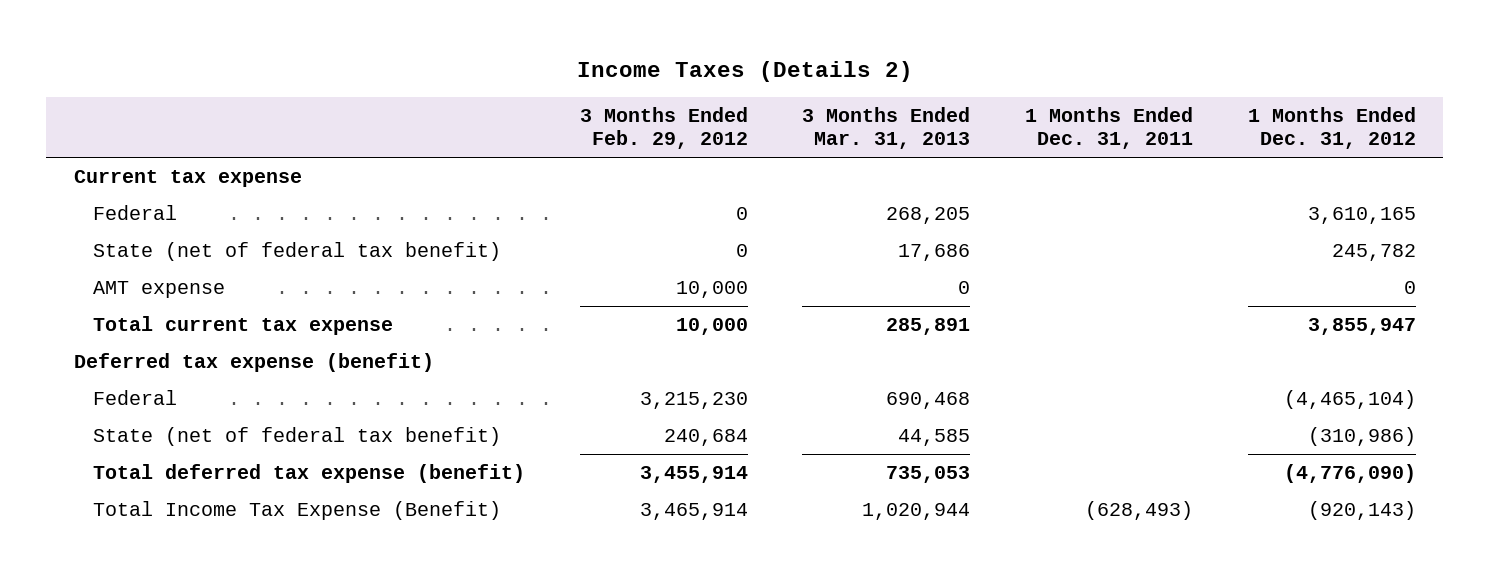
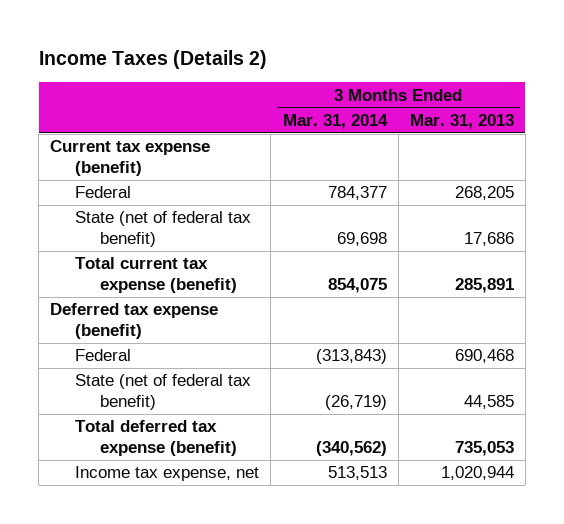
- | 3 Months Ended Feb. 29, 2012 | 3 Months Ended Mar. 31, 2013 | 1 Months Ended Dec. 31, 2011 | 1 Months Ended Dec. 31, 2012
+ | 3 Months Ended Mar. 31, 2014 | 3 Months Ended Mar. 31, 2013
- Current tax expense
+ Current tax expense (benefit)
- AMT expense | 10,000 | 0 | | 0
- Total current tax expense | 10,000 | 285,891 | | 3,855,947
+ Total current tax expense (benefit) | 854,075 | 285,891
- Total Income Tax Expense (Benefit) | 3,465,914 | 1,020,944 | (628,493) | (920,143)
+ Income tax expense, net | 513,513 | 1,020,944

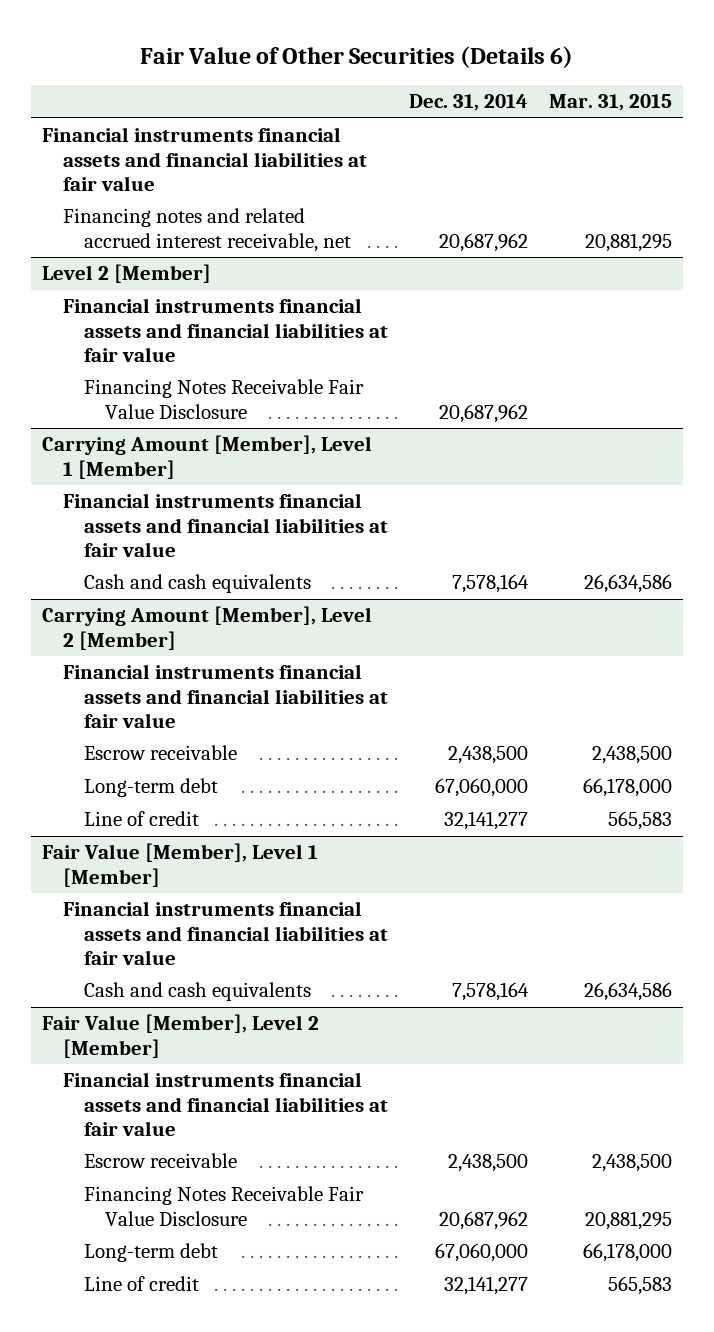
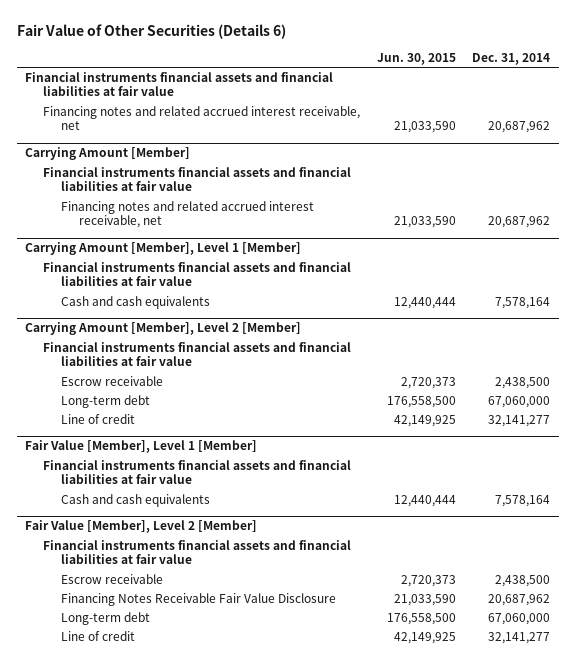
- | Dec. 31, 2014 | Mar. 31, 2015
+ | Jun. 30, 2015 | Dec. 31, 2014
- Level 2 [Member]
+ Carrying Amount [Member]
- Financing Notes Receivable Fair Value Disclosure | 20,687,962 |
+ Financing notes and related accrued interest receivable, net | 21,033,590 | 20,687,962

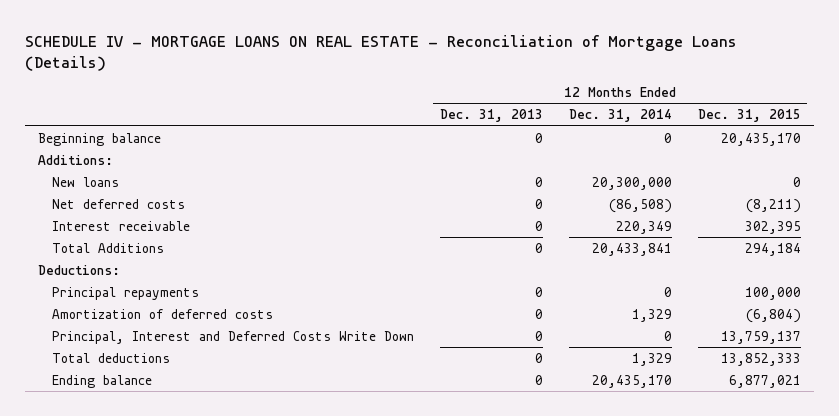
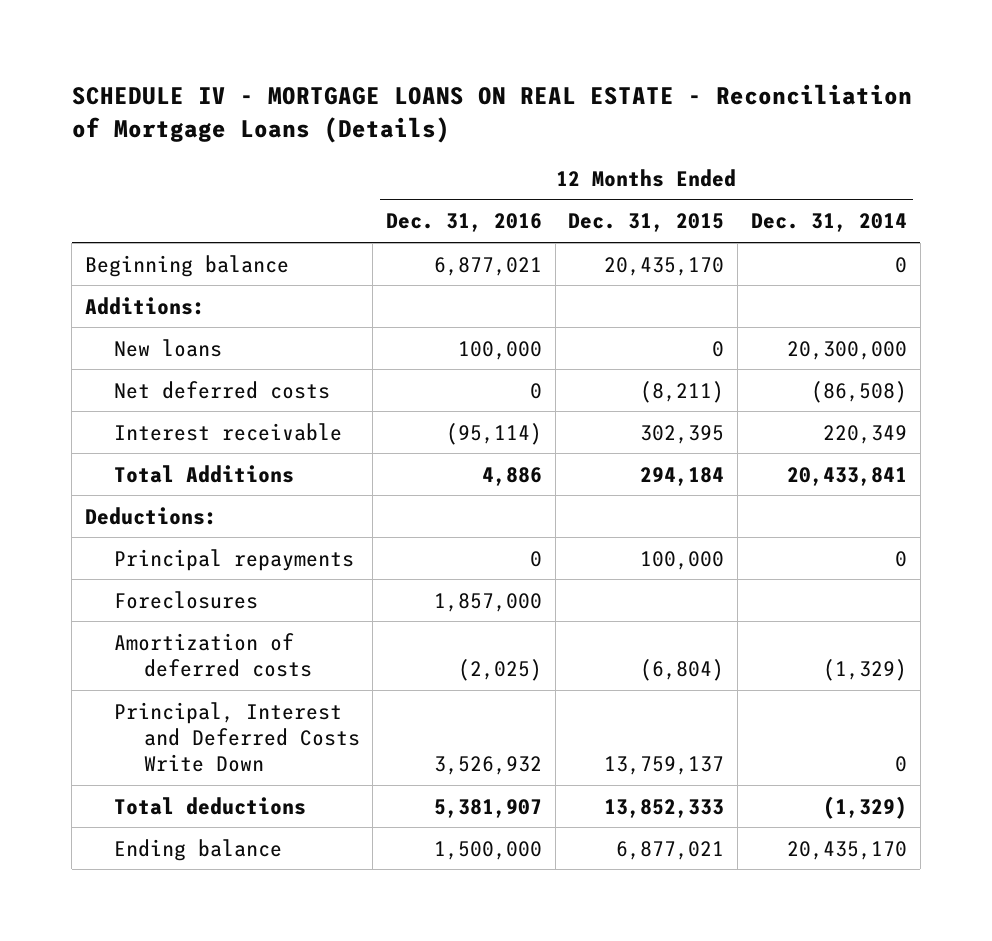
- | 12 Months Ended Dec. 31, 2013 | 12 Months Ended Dec. 31, 2014 | 12 Months Ended Dec. 31, 2015
+ | 12 Months Ended Dec. 31, 2016 | 12 Months Ended Dec. 31, 2015 | 12 Months Ended Dec. 31, 2014
- Amortization of deferred costs | 0 | 1,329 | (6,804)
+ Foreclosures | 1,857,000 | |
+ Amortization of deferred costs | (2,025) | (6,804) | (1,329)
- Total deductions | 0 | 1,329 | 13,852,333
+ Total deductions | 5,381,907 | 13,852,333 | (1,329)

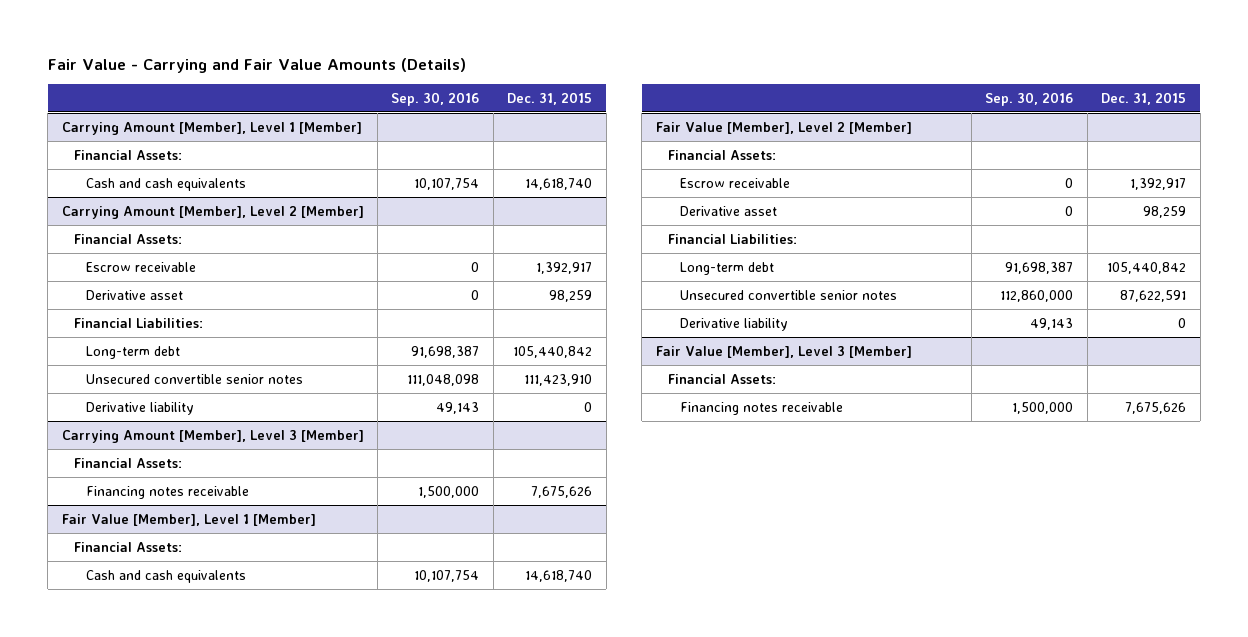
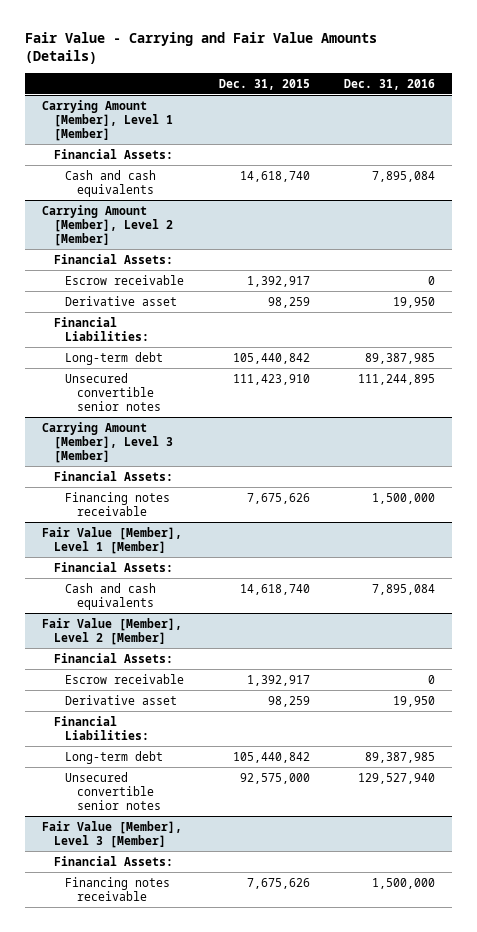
- | Sep. 30, 2016 | Dec. 31, 2015
+ | Dec. 31, 2015 | Dec. 31, 2016
@ Carrying Amount [Member], Level 2 [Member]
- Derivative liability | 49,143 | 0
@ Fair Value [Member], Level 2 [Member]
- Unsecured convertible senior notes | 112,860,000 | 87,622,591
- Derivative liability | 49,143 | 0
+ Unsecured convertible senior notes | 92,575,000 | 129,527,940

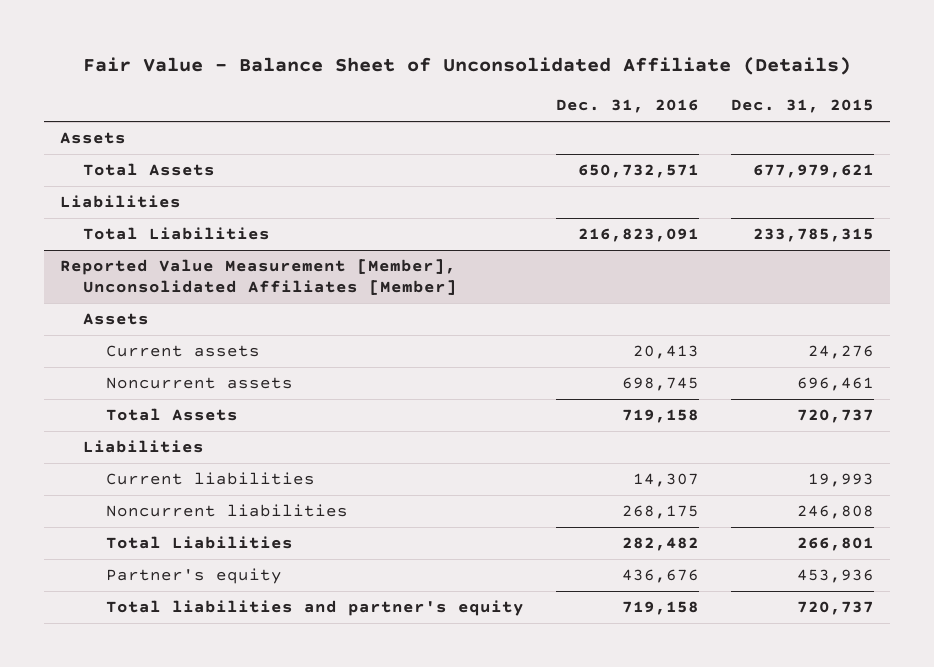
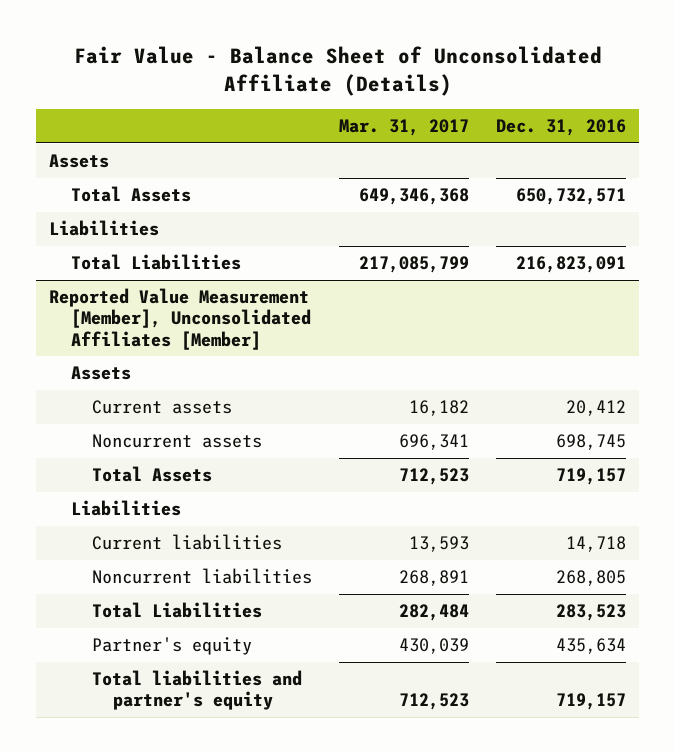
- | Dec. 31, 2016 | Dec. 31, 2015
+ | Mar. 31, 2017 | Dec. 31, 2016
@ Reported Value Measurement [Member], Unconsolidated Affiliates [Member]
- Current assets | 20,413 | 24,276
+ Current assets | 16,182 | 20,412
- Total Assets | 719,158 | 720,737
+ Total Assets | 712,523 | 719,157
- Current liabilities | 14,307 | 19,993
- Noncurrent liabilities | 268,175 | 246,808
- Total Liabilities | 282,482 | 266,801
- Partner's equity | 436,676 | 453,936
- Total liabilities and partner's equity | 719,158 | 720,737
+ Current liabilities | 13,593 | 14,718
+ Noncurrent liabilities | 268,891 | 268,805
+ Total Liabilities | 282,484 | 283,523
+ Partner's equity | 430,039 | 435,634
+ Total liabilities and partner's equity | 712,523 | 719,157

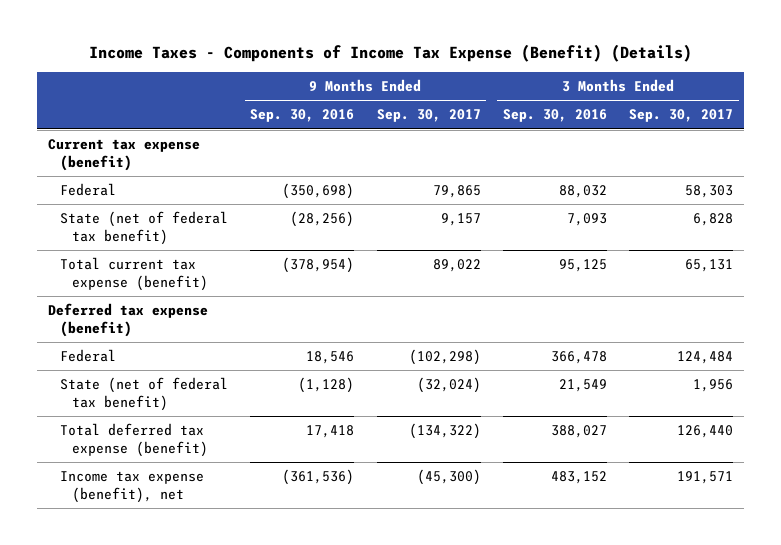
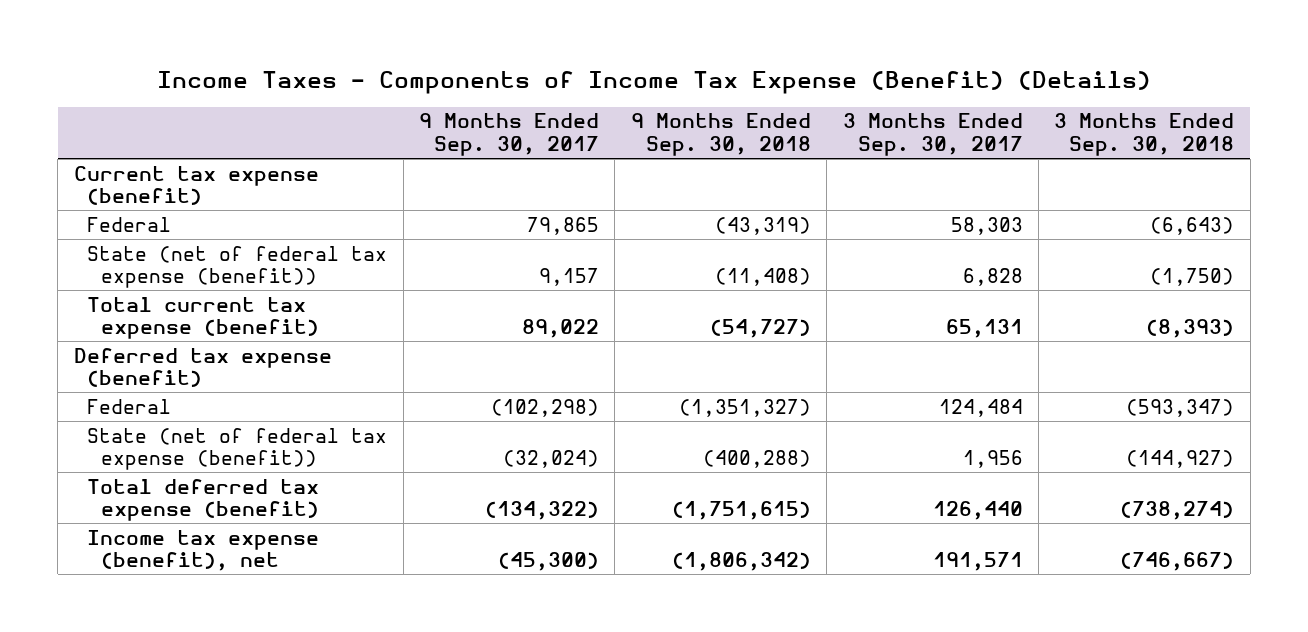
- | 9 Months Ended Sep. 30, 2016 | 9 Months Ended Sep. 30, 2017 | 3 Months Ended Sep. 30, 2016 | 3 Months Ended Sep. 30, 2017
+ | 9 Months Ended Sep. 30, 2017 | 9 Months Ended Sep. 30, 2018 | 3 Months Ended Sep. 30, 2017 | 3 Months Ended Sep. 30, 2018
- State (net of federal tax benefit) | (28,256) | 9,157 | 7,093 | 6,828
+ State (net of federal tax expense (benefit)) | 9,157 | (11,408) | 6,828 | (1,750)
- State (net of federal tax benefit) | (1,128) | (32,024) | 21,549 | 1,956
+ State (net of federal tax expense (benefit)) | (32,024) | (400,288) | 1,956 | (144,927)

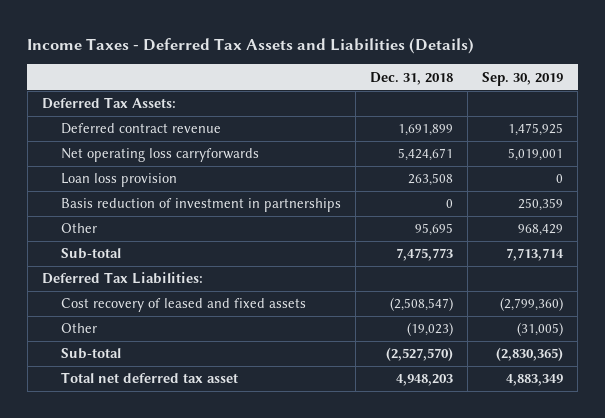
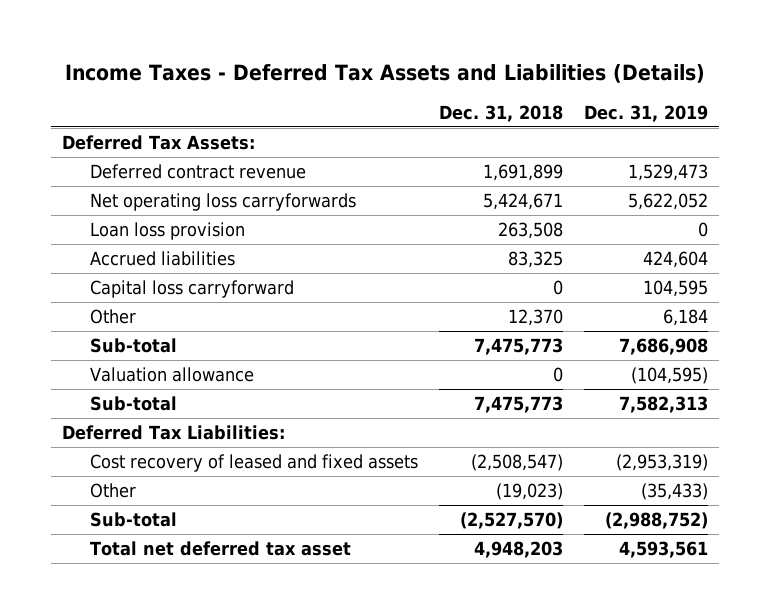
- | Dec. 31, 2018 | Sep. 30, 2019
+ | Dec. 31, 2018 | Dec. 31, 2019
- Basis reduction of investment in partnerships | 0 | 250,359
- Other | 95,695 | 968,429
+ Accrued liabilities | 83,325 | 424,604
+ Capital loss carryforward | 0 | 104,595
+ Other | 12,370 | 6,184
+ Valuation allowance | 0 | (104,595)
+ Sub-total | 7,475,773 | 7,582,313

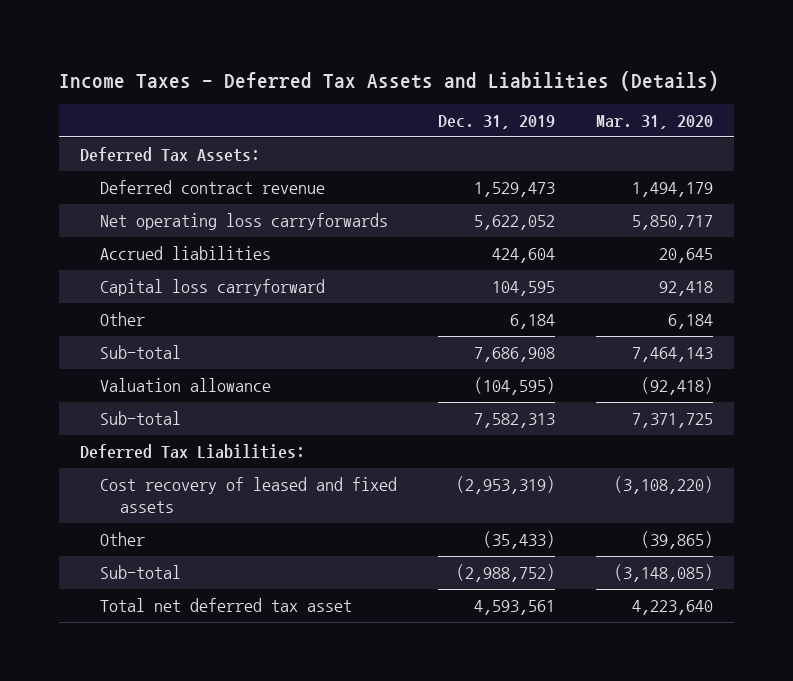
- | Dec. 31, 2018 | Dec. 31, 2019
+ | Dec. 31, 2019 | Mar. 31, 2020
- Loan loss provision | 263,508 | 0

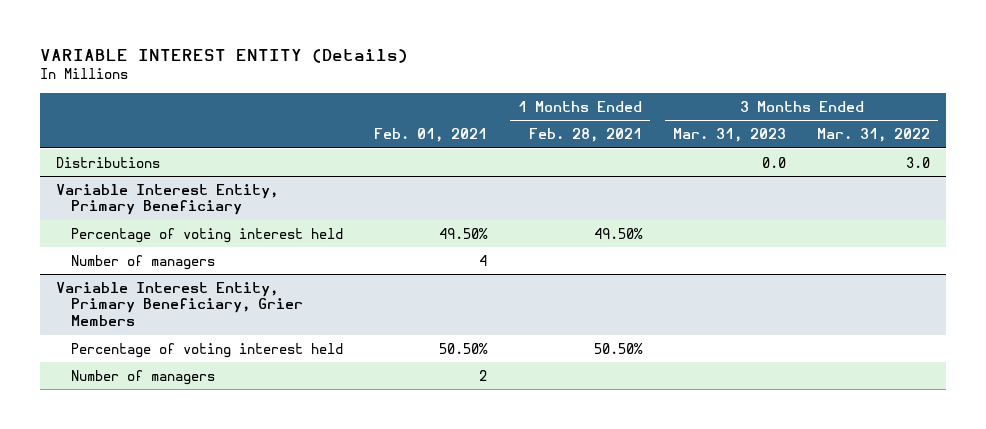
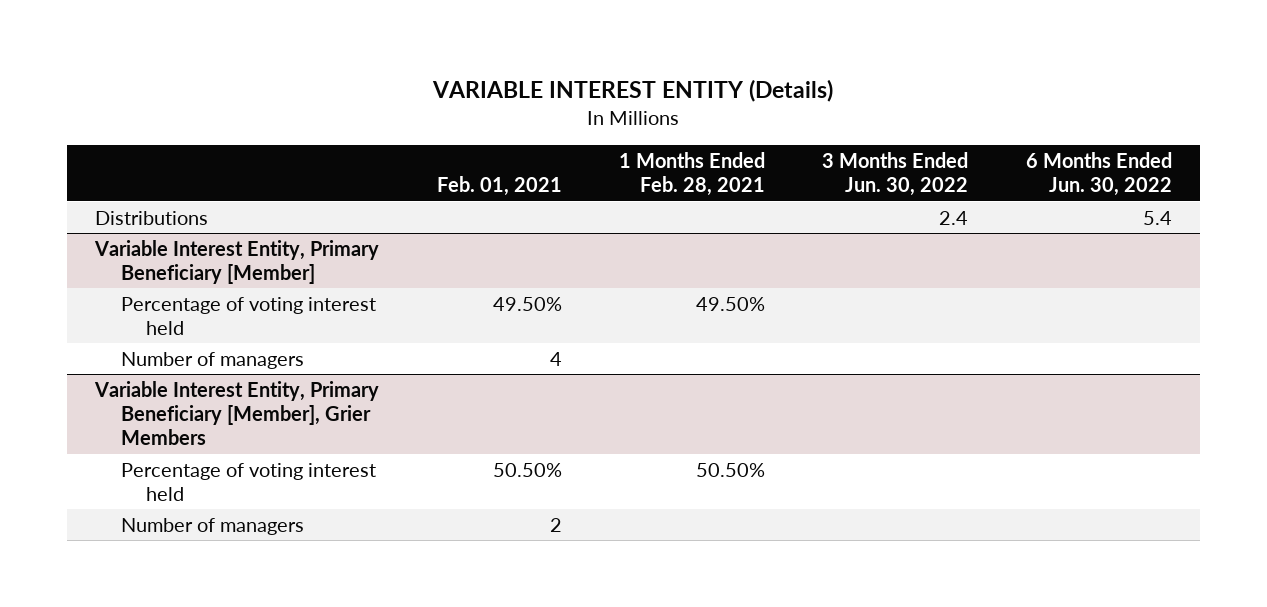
- | Feb. 01, 2021 | 1 Months Ended Feb. 28, 2021 | 3 Months Ended Mar. 31, 2023 | 3 Months Ended Mar. 31, 2022
+ | Feb. 01, 2021 | 1 Months Ended Feb. 28, 2021 | 3 Months Ended Jun. 30, 2022 | 6 Months Ended Jun. 30, 2022
- Variable Interest Entity, Primary Beneficiary
+ Variable Interest Entity, Primary Beneficiary [Member]
- Variable Interest Entity, Primary Beneficiary, Grier Members
+ Variable Interest Entity, Primary Beneficiary [Member], Grier Members

